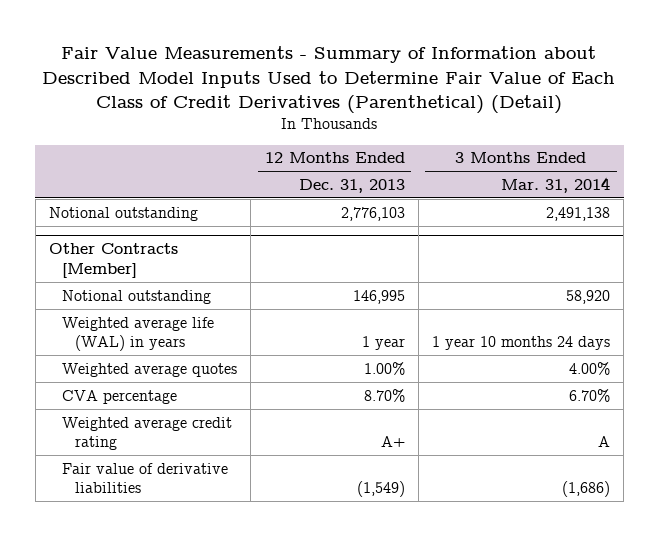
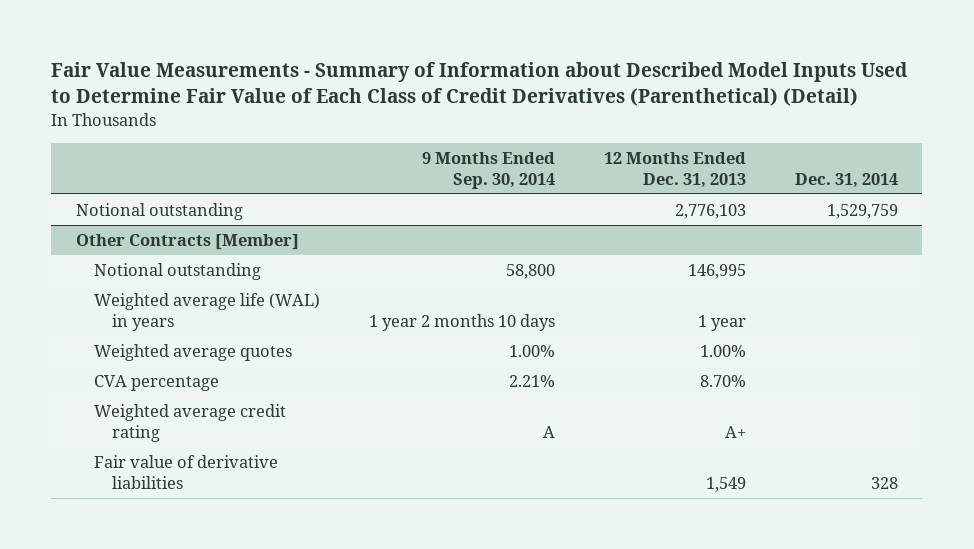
- | 12 Months Ended Dec. 31, 2013 | 3 Months Ended Mar. 31, 2014
+ | 9 Months Ended Sep. 30, 2014 | 12 Months Ended Dec. 31, 2013 | Dec. 31, 2014
@ Other Contracts [Member]
- Fair value of derivative liabilities | (1,549) | (1,686)
+ Fair value of derivative liabilities | | 1,549 | 328

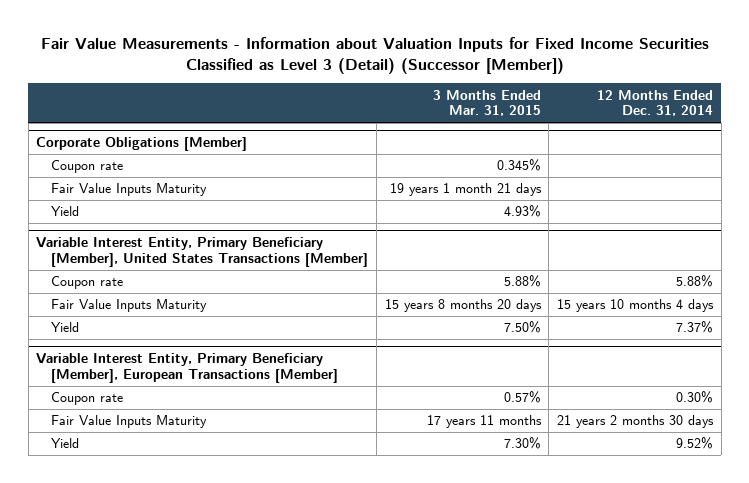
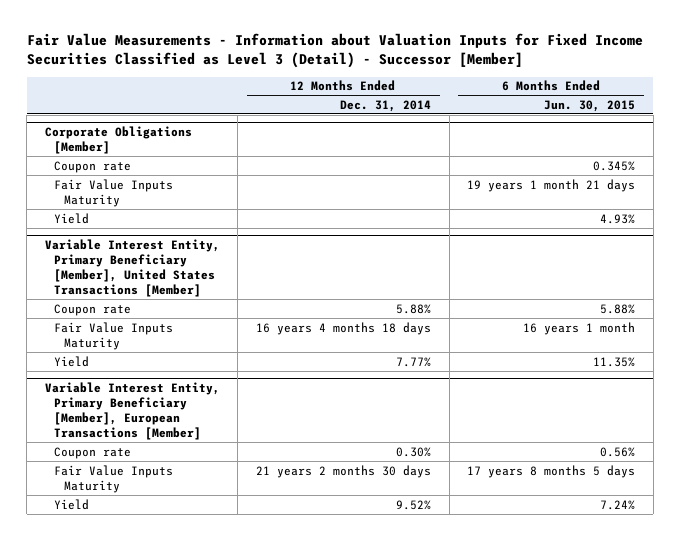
- Fair Value Measurements - Information about Valuation Inputs for Fixed Income Securities Classified as Level 3 (Detail) (Successor [Member])
+ Fair Value Measurements - Information about Valuation Inputs for Fixed Income Securities Classified as Level 3 (Detail) - Successor [Member]
- | 3 Months Ended Mar. 31, 2015 | 12 Months Ended Dec. 31, 2014
+ | 12 Months Ended Dec. 31, 2014 | 6 Months Ended Jun. 30, 2015
@ Variable Interest Entity, Primary Beneficiary [Member], United States Transactions [Member]
- Fair Value Inputs Maturity | 15 years 8 months 20 days | 15 years 10 months 4 days
- Yield | 7.50% | 7.37%
+ Fair Value Inputs Maturity | 16 years 4 months 18 days | 16 years 1 month
+ Yield | 7.77% | 11.35%

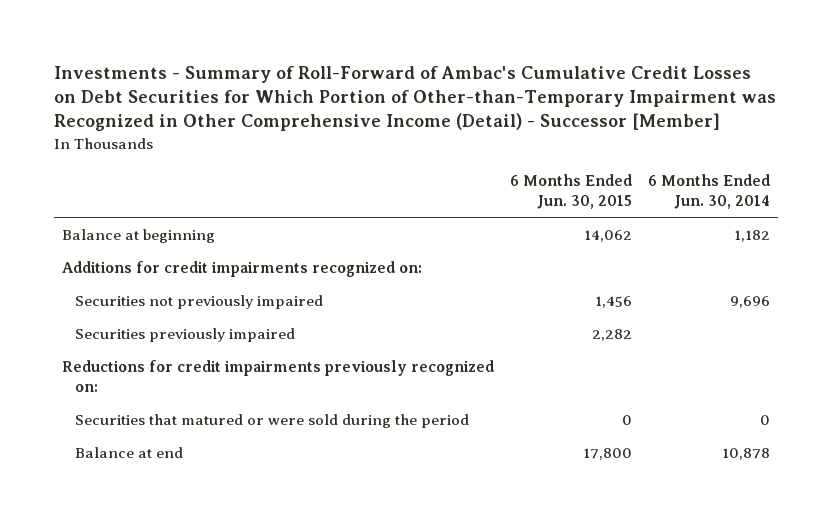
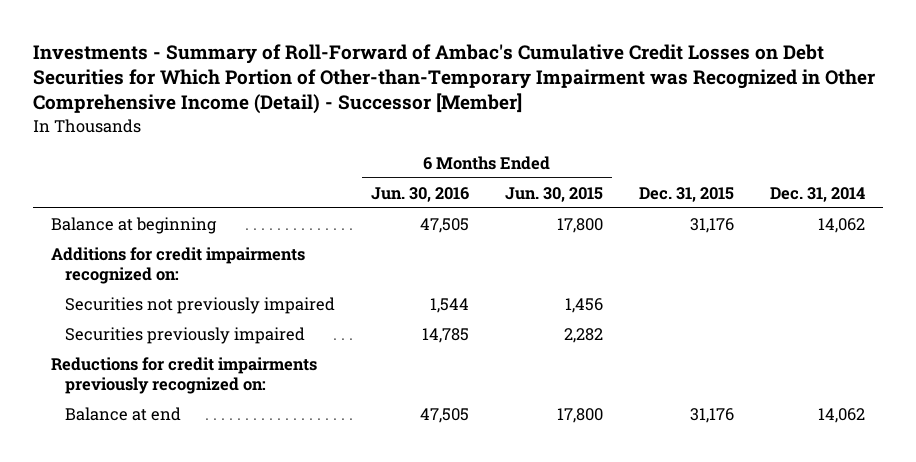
- | 6 Months Ended Jun. 30, 2015 | 6 Months Ended Jun. 30, 2014
+ | 6 Months Ended Jun. 30, 2016 | 6 Months Ended Jun. 30, 2015 | Dec. 31, 2015 | Dec. 31, 2014
- Balance at beginning | 14,062 | 1,182
+ Balance at beginning | 47,505 | 17,800 | 31,176 | 14,062
- Securities that matured or were sold during the period | 0 | 0

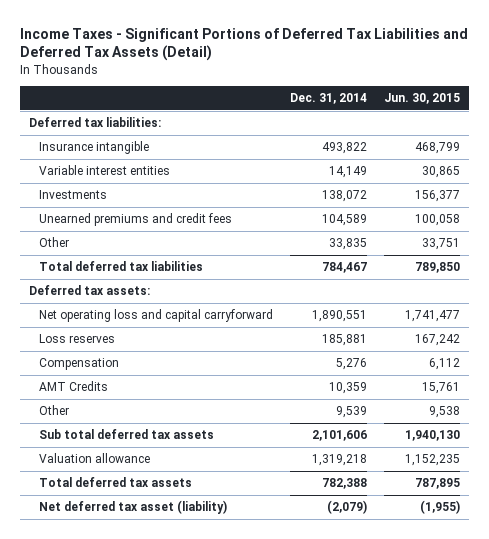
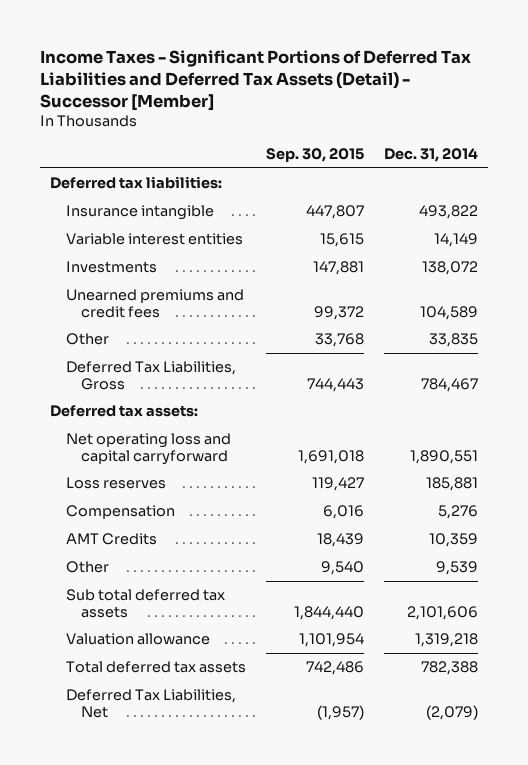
- Income Taxes - Significant Portions of Deferred Tax Liabilities and Deferred Tax Assets (Detail)
+ Income Taxes - Significant Portions of Deferred Tax Liabilities and Deferred Tax Assets (Detail) - Successor [Member]
- | Dec. 31, 2014 | Jun. 30, 2015
+ | Sep. 30, 2015 | Dec. 31, 2014
- Total deferred tax liabilities | 784,467 | 789,850
+ Deferred Tax Liabilities, Gross | 744,443 | 784,467
- Net deferred tax asset (liability) | (2,079) | (1,955)
+ Deferred Tax Liabilities, Net | (1,957) | (2,079)

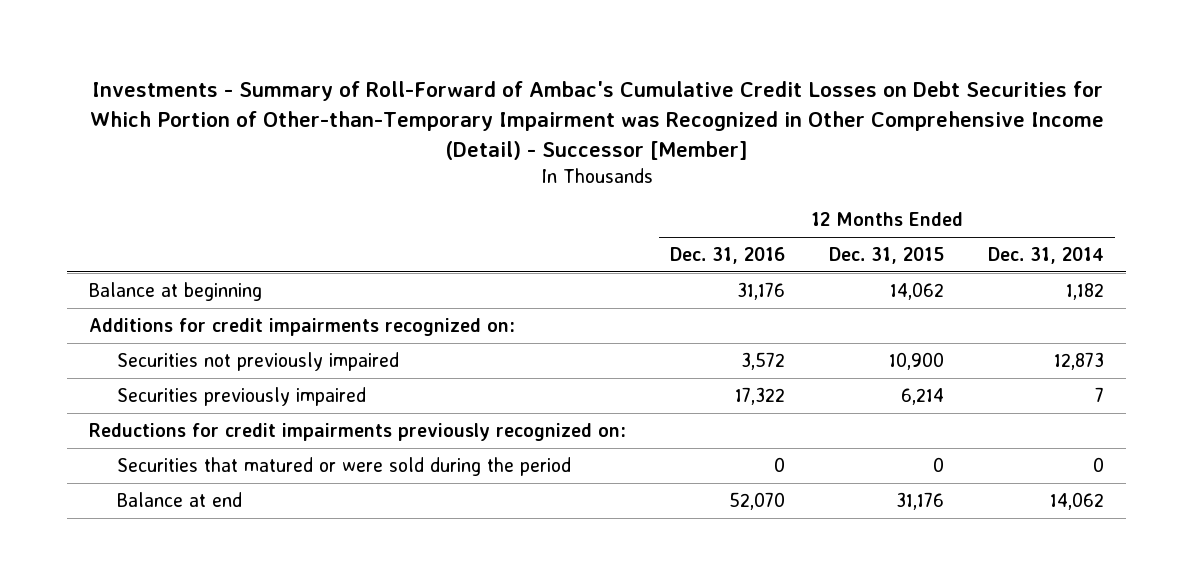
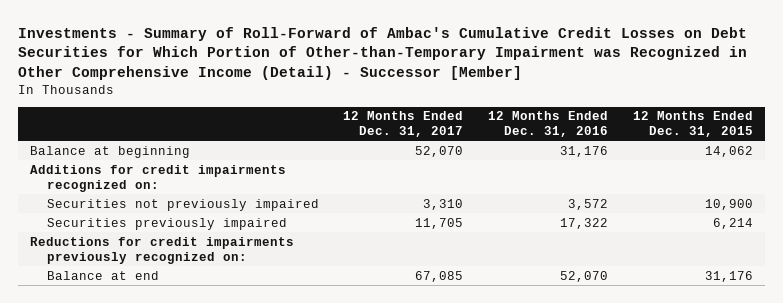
- | 12 Months Ended Dec. 31, 2016 | 12 Months Ended Dec. 31, 2015 | 12 Months Ended Dec. 31, 2014
+ | 12 Months Ended Dec. 31, 2017 | 12 Months Ended Dec. 31, 2016 | 12 Months Ended Dec. 31, 2015
- Securities that matured or were sold during the period | 0 | 0 | 0

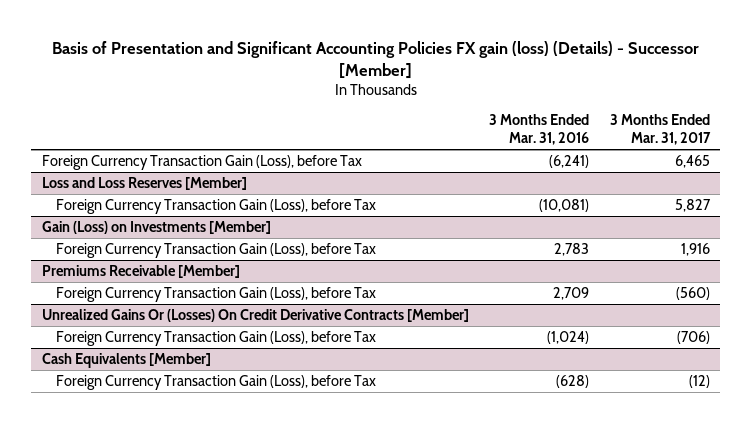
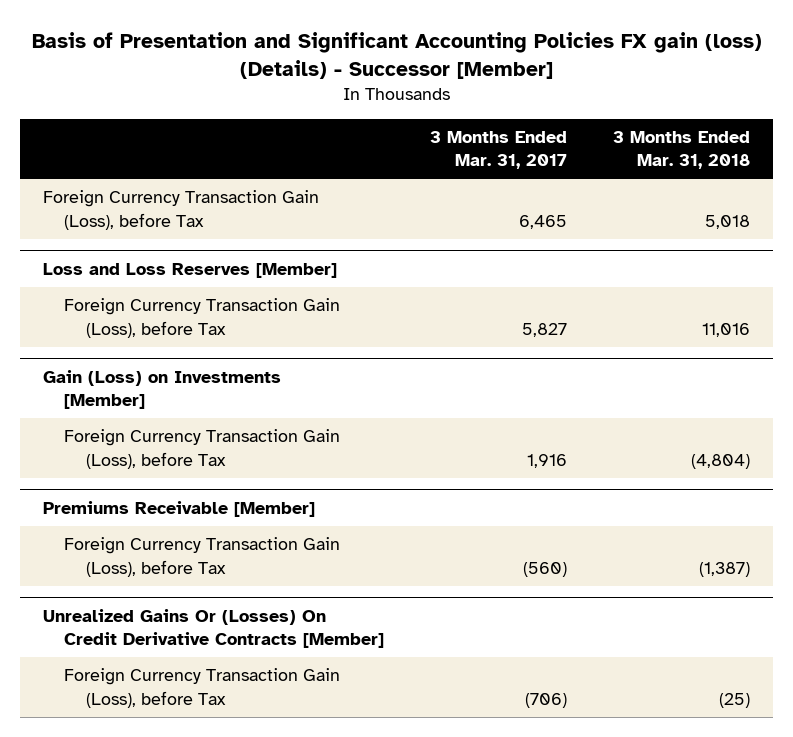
- | 3 Months Ended Mar. 31, 2016 | 3 Months Ended Mar. 31, 2017
+ | 3 Months Ended Mar. 31, 2017 | 3 Months Ended Mar. 31, 2018
- Cash Equivalents [Member]
- Foreign Currency Transaction Gain (Loss), before Tax | (628) | (12)

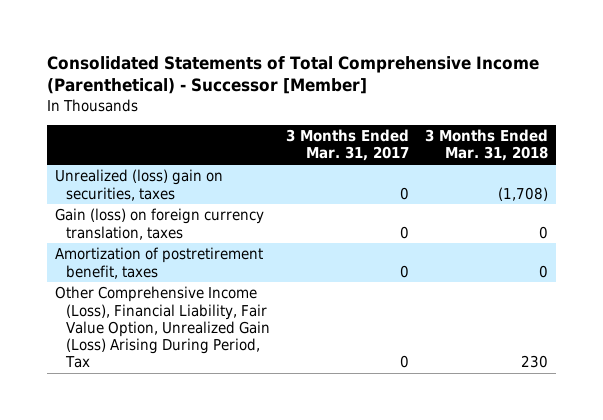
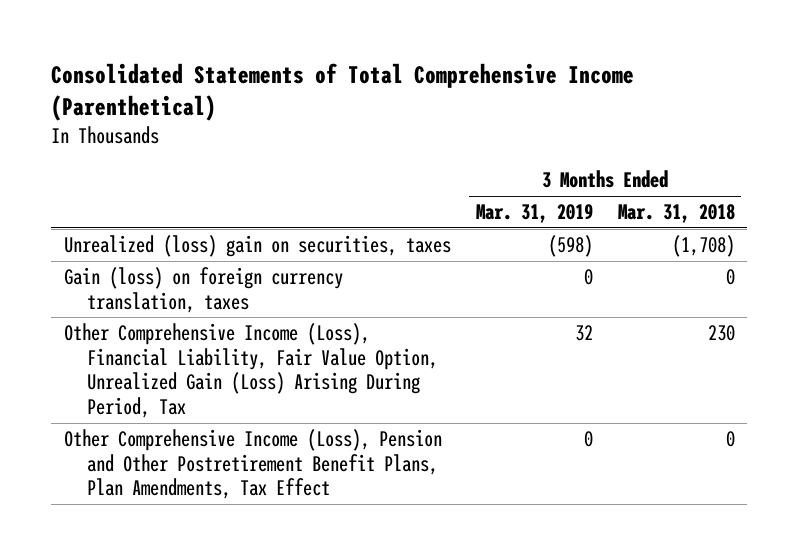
- Consolidated Statements of Total Comprehensive Income (Parenthetical) - Successor [Member]
+ Consolidated Statements of Total Comprehensive Income (Parenthetical)
- | 3 Months Ended Mar. 31, 2017 | 3 Months Ended Mar. 31, 2018
+ | 3 Months Ended Mar. 31, 2019 | 3 Months Ended Mar. 31, 2018
- Amortization of postretirement benefit, taxes | 0 | 0
+ Other Comprehensive Income (Loss), Pension and Other Postretirement Benefit Plans, Plan Amendments, Tax Effect | 0 | 0

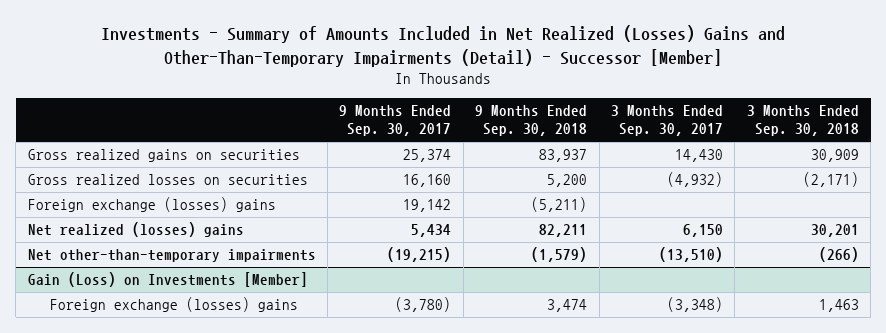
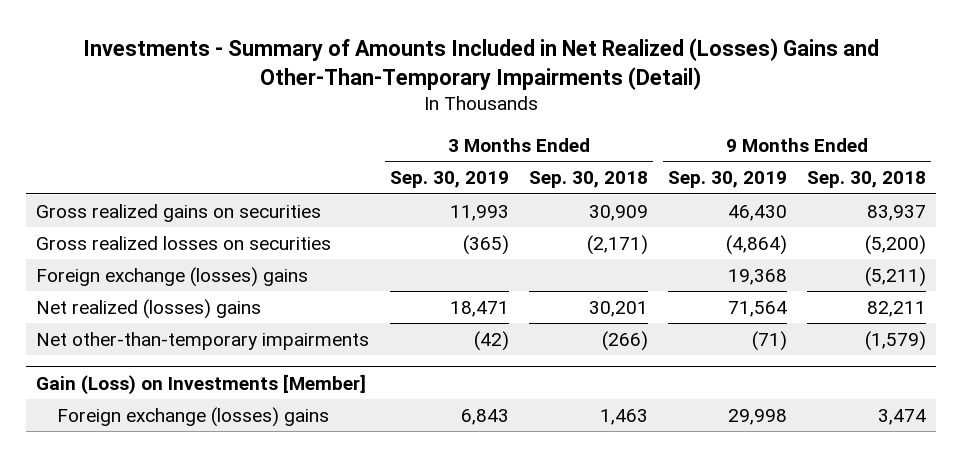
- Investments - Summary of Amounts Included in Net Realized (Losses) Gains and Other-Than-Temporary Impairments (Detail) - Successor [Member]
+ Investments - Summary of Amounts Included in Net Realized (Losses) Gains and Other-Than-Temporary Impairments (Detail)
- | 9 Months Ended Sep. 30, 2017 | 9 Months Ended Sep. 30, 2018 | 3 Months Ended Sep. 30, 2017 | 3 Months Ended Sep. 30, 2018
+ | 3 Months Ended Sep. 30, 2019 | 3 Months Ended Sep. 30, 2018 | 9 Months Ended Sep. 30, 2019 | 9 Months Ended Sep. 30, 2018
- Gross realized losses on securities | 16,160 | 5,200 | (4,932) | (2,171)
+ Gross realized losses on securities | (365) | (2,171) | (4,864) | (5,200)

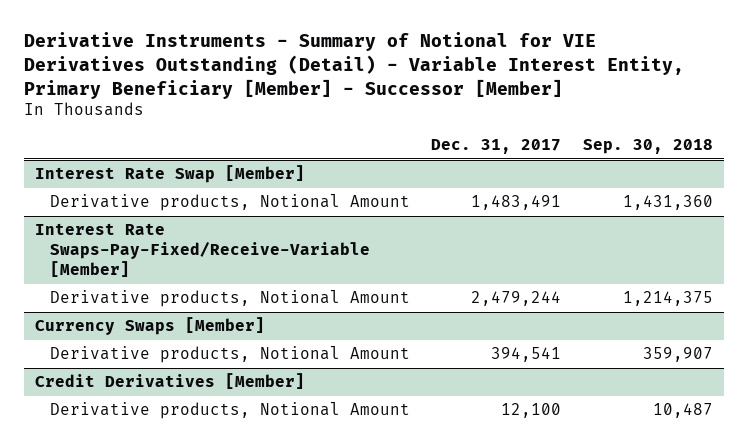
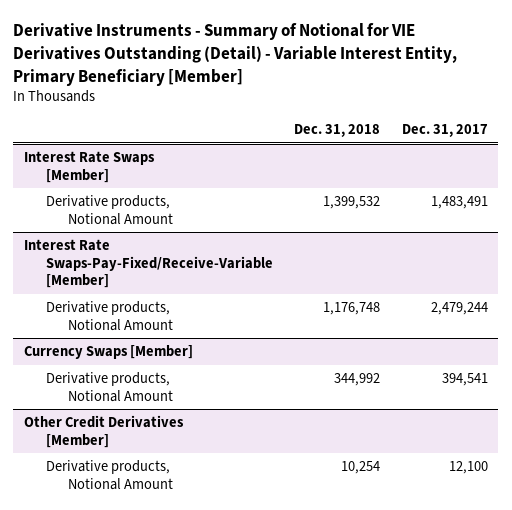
- Derivative Instruments - Summary of Notional for VIE Derivatives Outstanding (Detail) - Variable Interest Entity, Primary Beneficiary [Member] - Successor [Member]
+ Derivative Instruments - Summary of Notional for VIE Derivatives Outstanding (Detail) - Variable Interest Entity, Primary Beneficiary [Member]
- | Dec. 31, 2017 | Sep. 30, 2018
+ | Dec. 31, 2018 | Dec. 31, 2017
- Interest Rate Swap [Member]
+ Interest Rate Swaps [Member]
- Credit Derivatives [Member]
+ Other Credit Derivatives [Member]

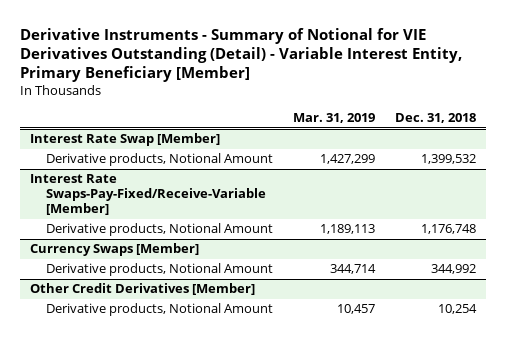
- | Dec. 31, 2018 | Dec. 31, 2017
+ | Mar. 31, 2019 | Dec. 31, 2018
- Interest Rate Swaps [Member]
+ Interest Rate Swap [Member]

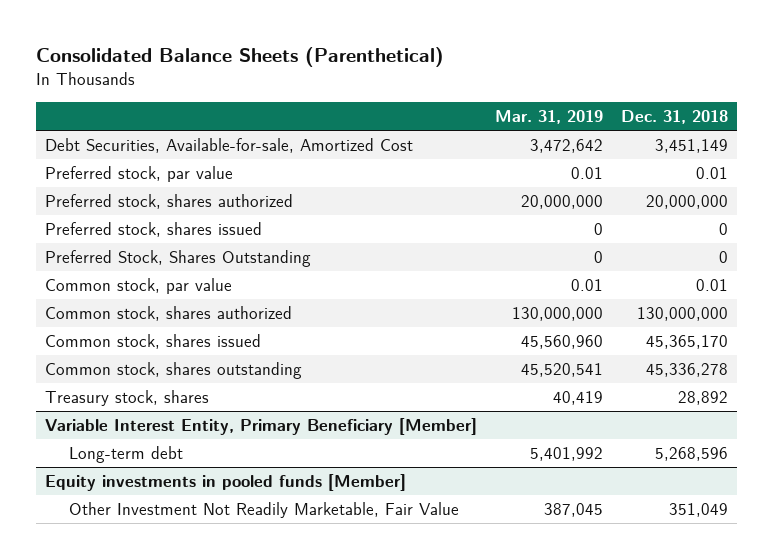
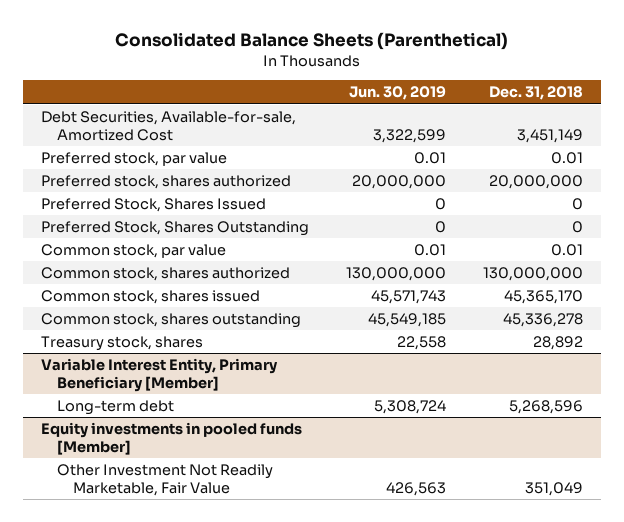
- | Mar. 31, 2019 | Dec. 31, 2018
+ | Jun. 30, 2019 | Dec. 31, 2018
- Preferred stock, shares issued | 0 | 0
+ Preferred Stock, Shares Issued | 0 | 0

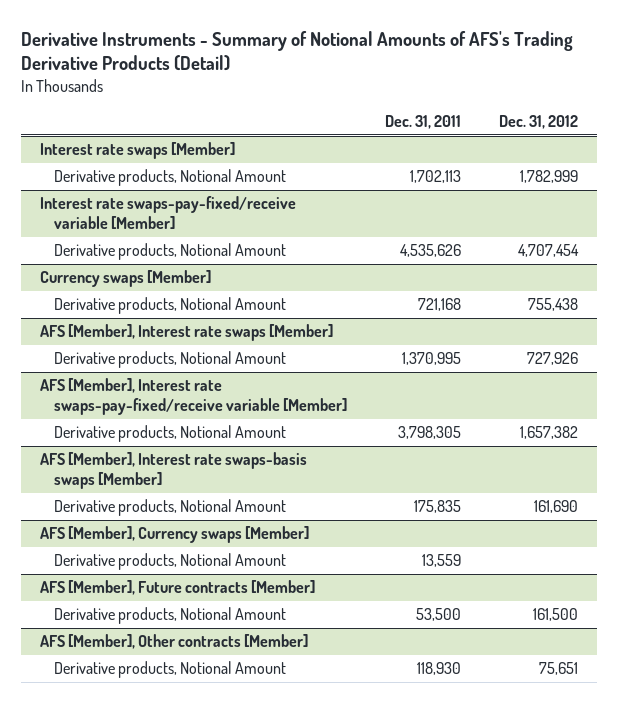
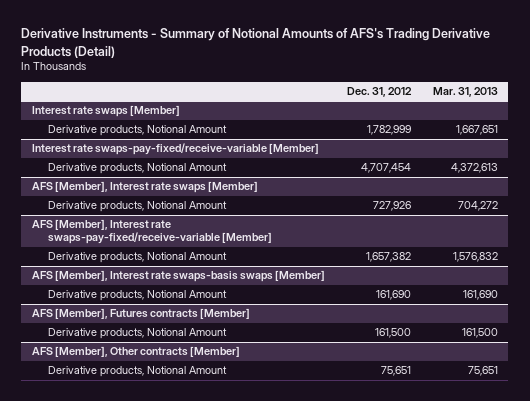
- | Dec. 31, 2011 | Dec. 31, 2012
+ | Dec. 31, 2012 | Mar. 31, 2013
- Interest rate swaps-pay-fixed/receive variable [Member]
+ Interest rate swaps-pay-fixed/receive-variable [Member]
- Currency swaps [Member]
- Derivative products, Notional Amount | 721,168 | 755,438
- AFS [Member], Interest rate swaps-pay-fixed/receive variable [Member]
+ AFS [Member], Interest rate swaps-pay-fixed/receive-variable [Member]
- AFS [Member], Currency swaps [Member]
- Derivative products, Notional Amount | 13,559 |
- AFS [Member], Future contracts [Member]
+ AFS [Member], Futures contracts [Member]

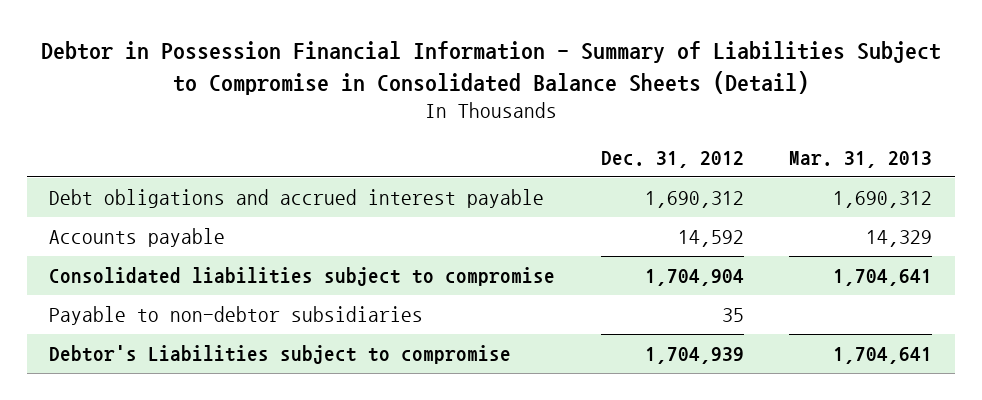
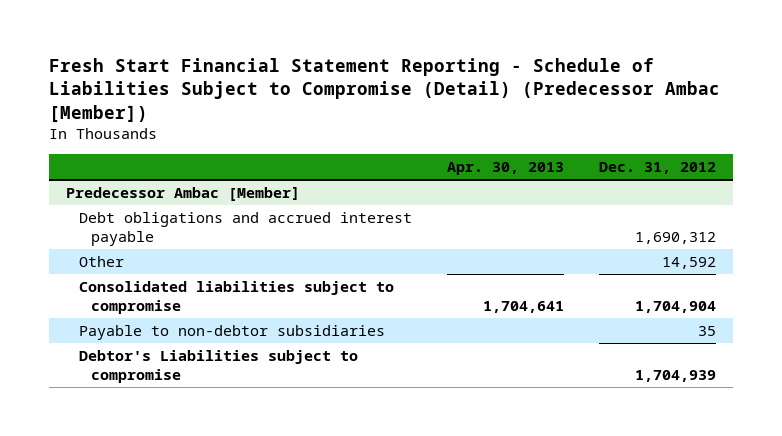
- Debtor in Possession Financial Information - Summary of Liabilities Subject to Compromise in Consolidated Balance Sheets (Detail)
+ Fresh Start Financial Statement Reporting - Schedule of Liabilities Subject to Compromise (Detail) (Predecessor Ambac [Member])
- | Dec. 31, 2012 | Mar. 31, 2013
+ | Apr. 30, 2013 | Dec. 31, 2012
+ Predecessor Ambac [Member]
- Accounts payable | 14,592 | 14,329
+ Other | | 14,592

